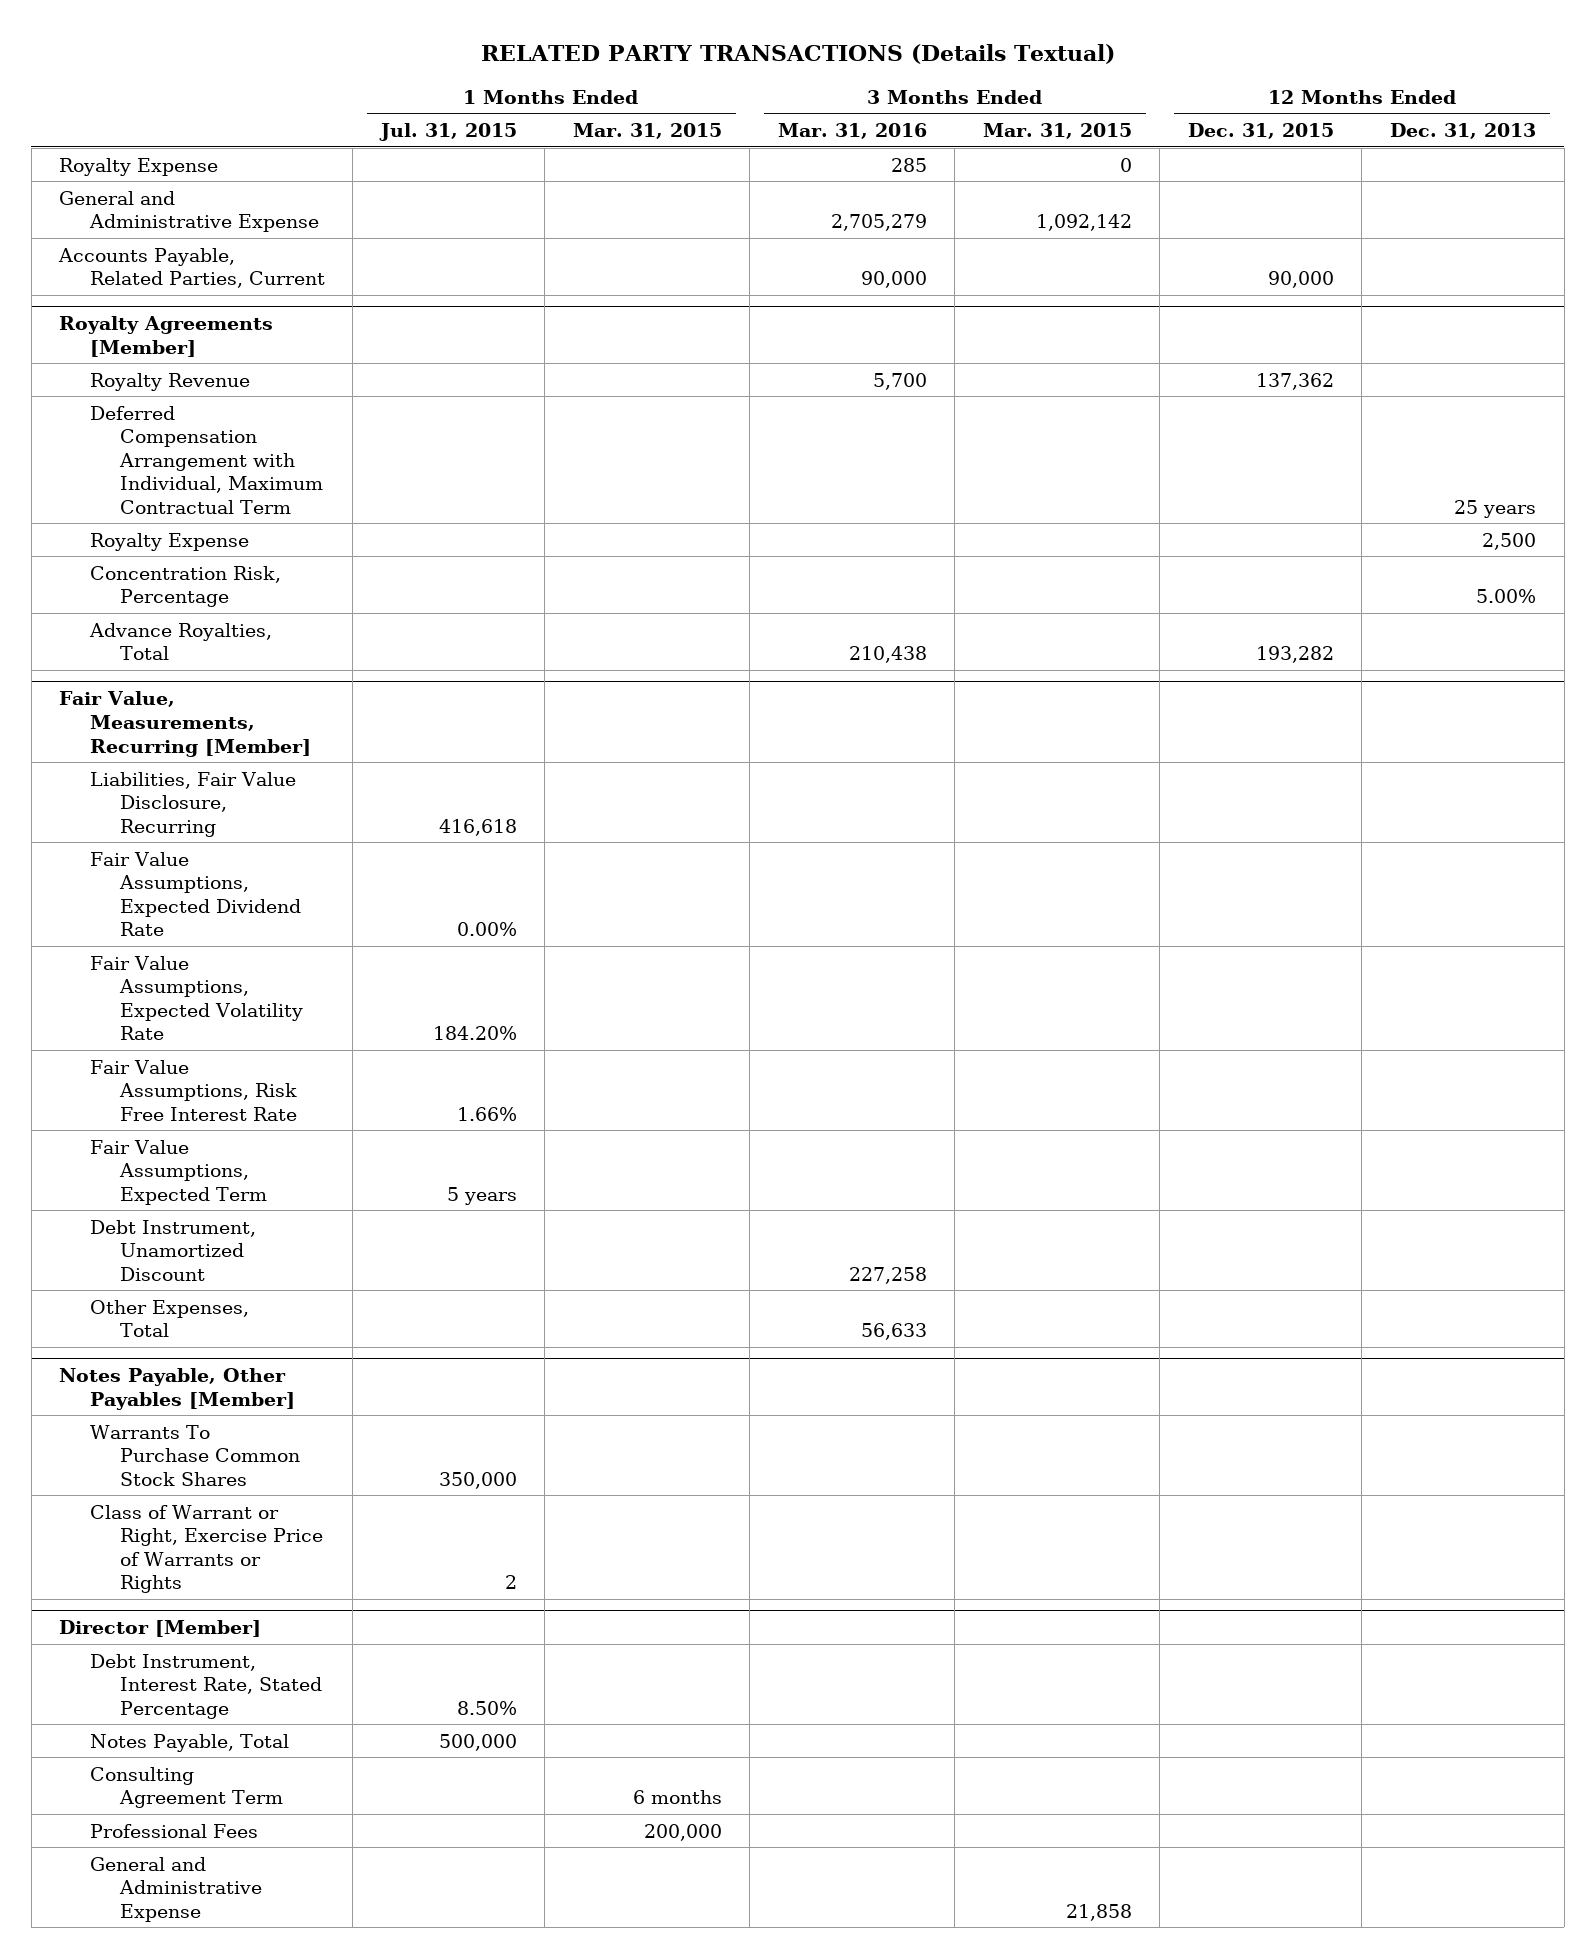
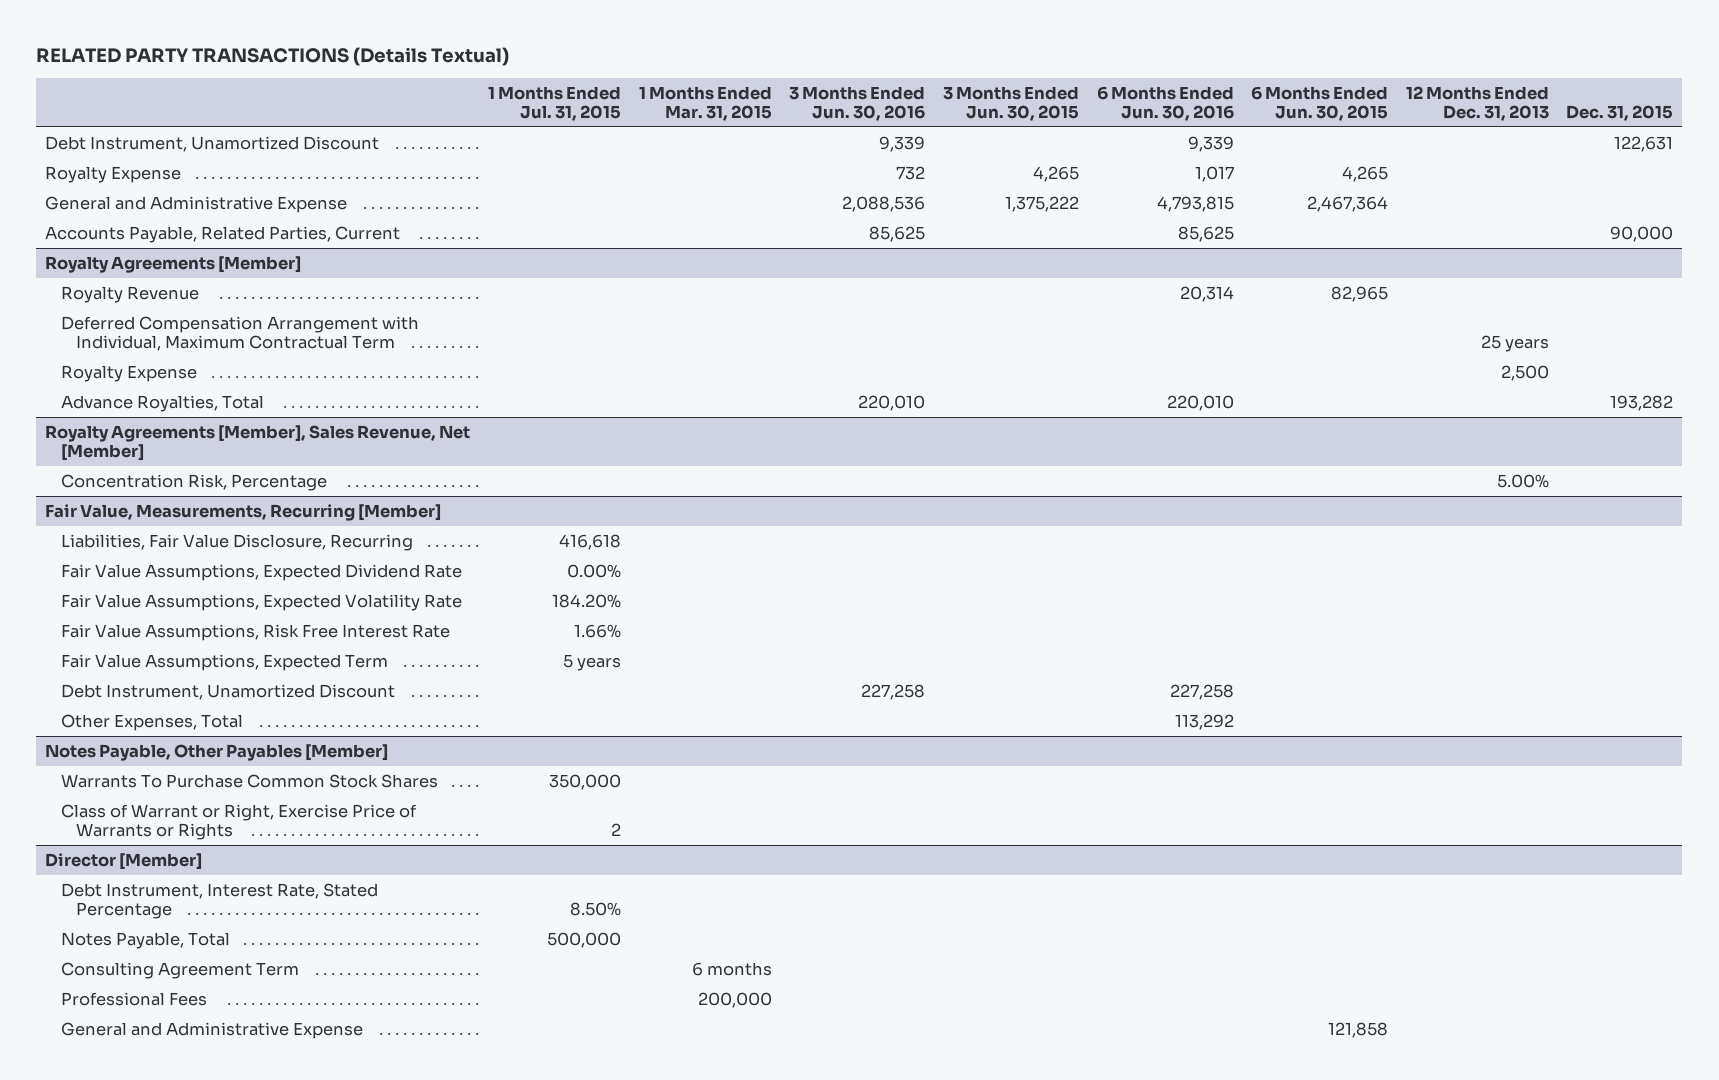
- | 1 Months Ended Jul. 31, 2015 | 1 Months Ended Mar. 31, 2015 | 3 Months Ended Mar. 31, 2016 | 3 Months Ended Mar. 31, 2015 | 12 Months Ended Dec. 31, 2015 | 12 Months Ended Dec. 31, 2013
+ | 1 Months Ended Jul. 31, 2015 | 1 Months Ended Mar. 31, 2015 | 3 Months Ended Jun. 30, 2016 | 3 Months Ended Jun. 30, 2015 | 6 Months Ended Jun. 30, 2016 | 6 Months Ended Jun. 30, 2015 | 12 Months Ended Dec. 31, 2013 | Dec. 31, 2015
+ Debt Instrument, Unamortized Discount | | | 9,339 | | 9,339 | | | 122,631
@ Royalty Agreements [Member]
- Concentration Risk, Percentage | | | | | | 5.00%
+ Royalty Agreements [Member], Sales Revenue, Net [Member]
+ Concentration Risk, Percentage | | | | | | | 5.00% |

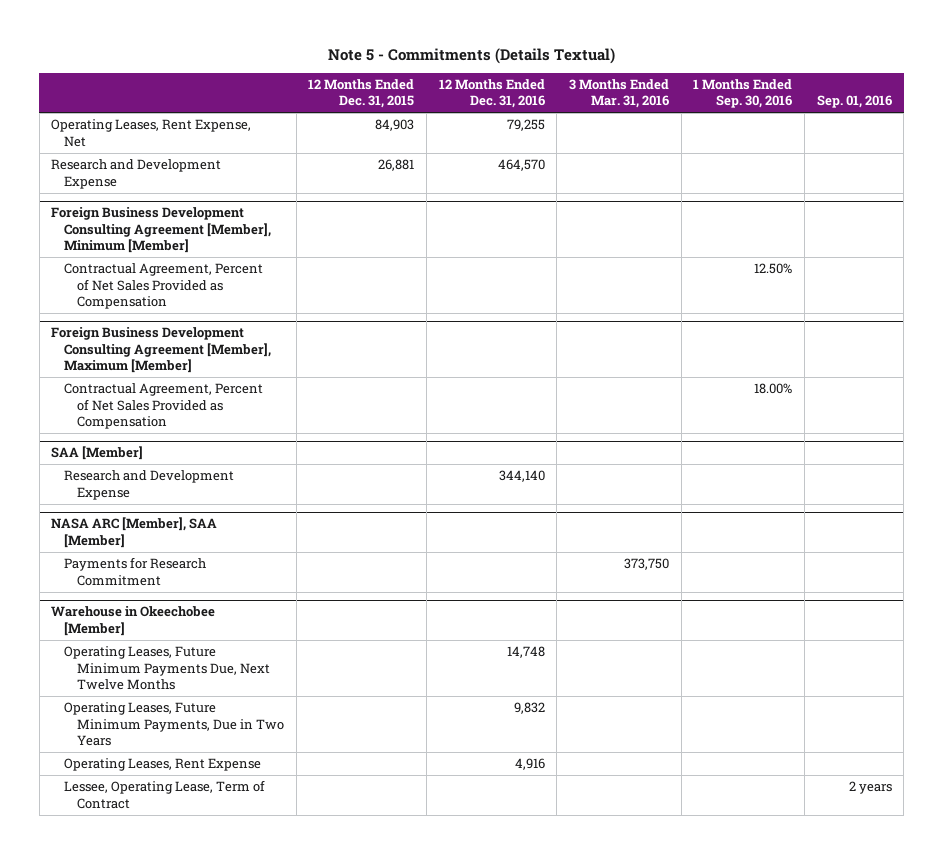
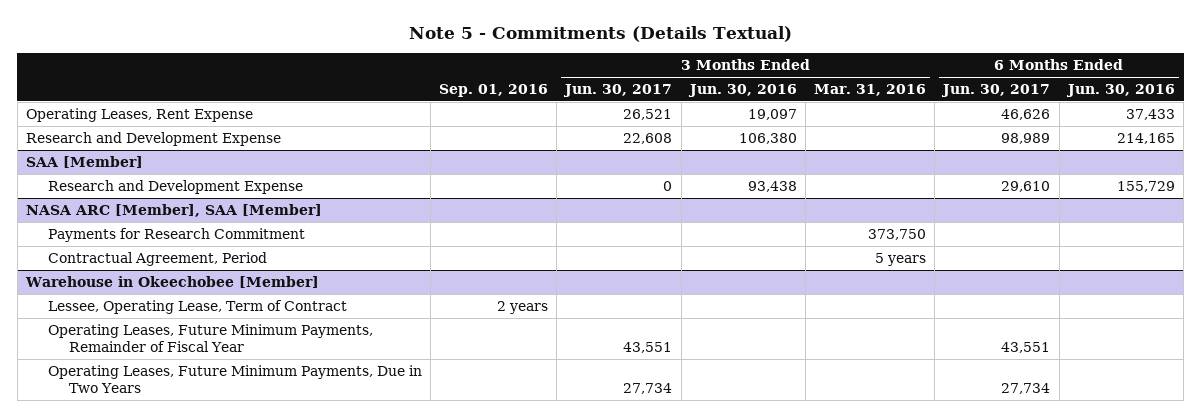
- | 12 Months Ended Dec. 31, 2015 | 12 Months Ended Dec. 31, 2016 | 3 Months Ended Mar. 31, 2016 | 1 Months Ended Sep. 30, 2016 | Sep. 01, 2016
+ | Sep. 01, 2016 | 3 Months Ended Jun. 30, 2017 | 3 Months Ended Jun. 30, 2016 | 3 Months Ended Mar. 31, 2016 | 6 Months Ended Jun. 30, 2017 | 6 Months Ended Jun. 30, 2016
- Operating Leases, Rent Expense, Net | 84,903 | 79,255 | | |
+ Operating Leases, Rent Expense | | 26,521 | 19,097 | | 46,626 | 37,433
- Foreign Business Development Consulting Agreement [Member], Minimum [Member]
- Contractual Agreement, Percent of Net Sales Provided as Compensation | | | | 12.50% |
- Foreign Business Development Consulting Agreement [Member], Maximum [Member]
- Contractual Agreement, Percent of Net Sales Provided as Compensation | | | | 18.00% |
@ NASA ARC [Member], SAA [Member]
+ Contractual Agreement, Period | | | | 5 years | |
@ Warehouse in Okeechobee [Member]
- Operating Leases, Future Minimum Payments Due, Next Twelve Months | | 14,748 | | |
- Operating Leases, Rent Expense | | 4,916 | | |
+ Operating Leases, Future Minimum Payments, Remainder of Fiscal Year | | 43,551 | | | 43,551 |
moved down: Operating Leases, Future Minimum Payments, Due in Two Years | | 27,734 | | | 27,734 |

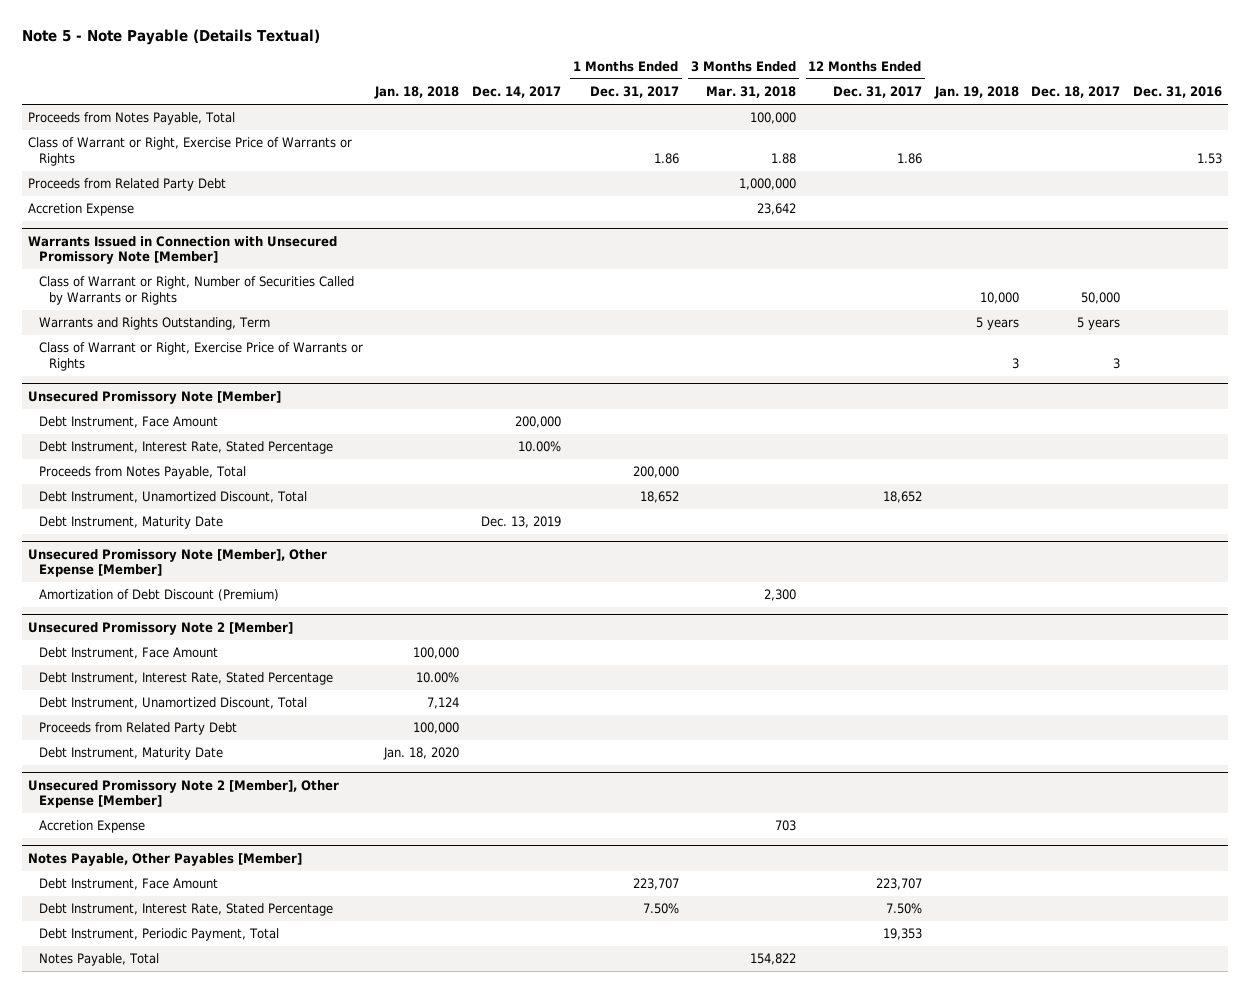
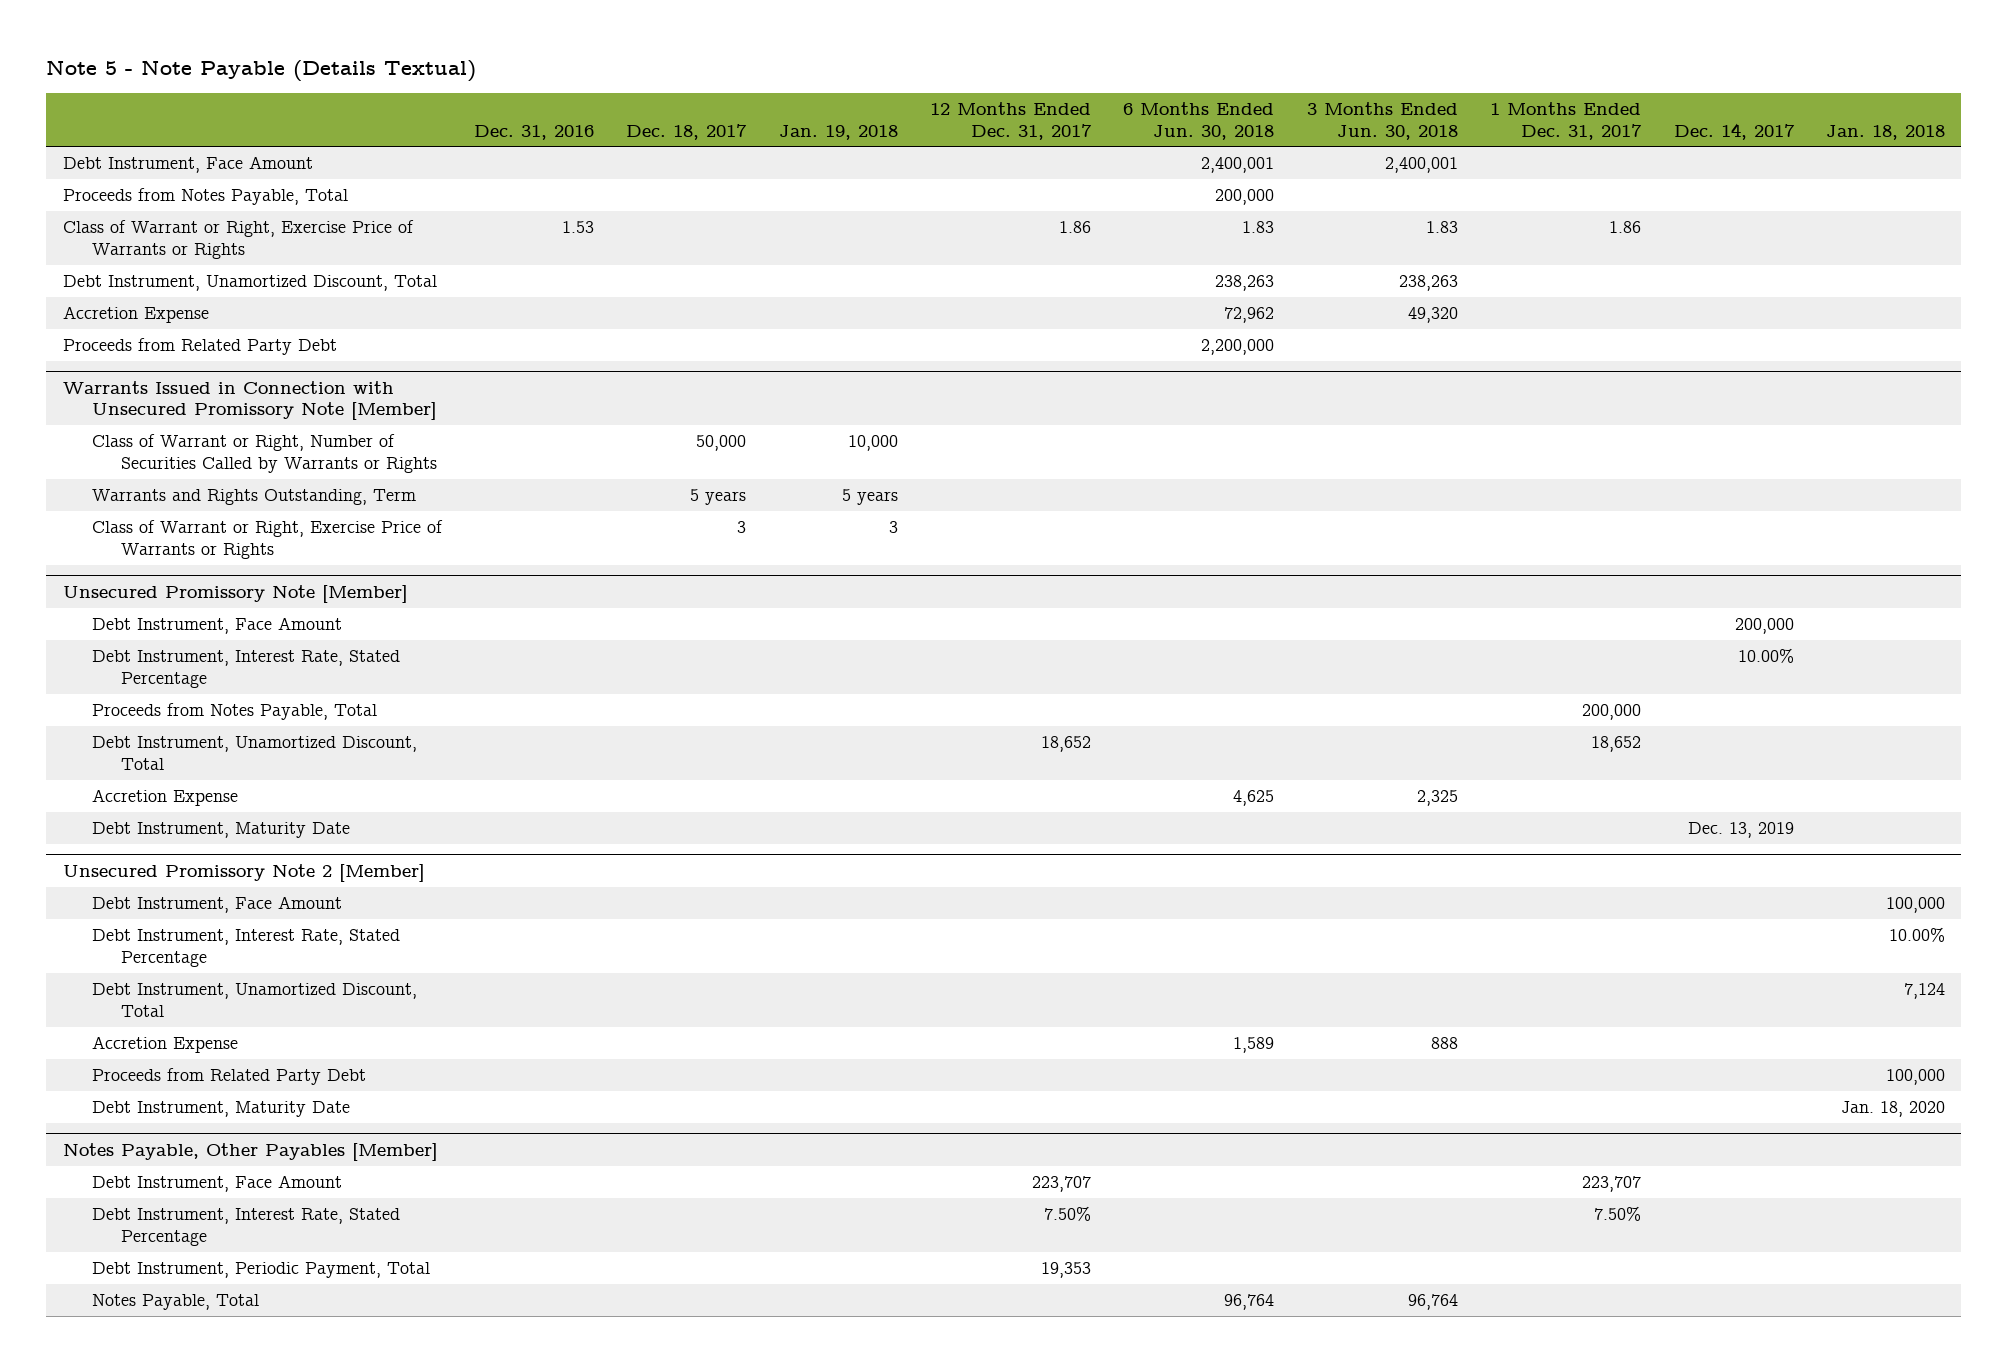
- | Jan. 18, 2018 | Dec. 14, 2017 | 1 Months Ended Dec. 31, 2017 | 3 Months Ended Mar. 31, 2018 | 12 Months Ended Dec. 31, 2017 | Jan. 19, 2018 | Dec. 18, 2017 | Dec. 31, 2016
+ | Dec. 31, 2016 | Dec. 18, 2017 | Jan. 19, 2018 | 12 Months Ended Dec. 31, 2017 | 6 Months Ended Jun. 30, 2018 | 3 Months Ended Jun. 30, 2018 | 1 Months Ended Dec. 31, 2017 | Dec. 14, 2017 | Jan. 18, 2018
+ Debt Instrument, Face Amount | | | | | 2,400,001 | 2,400,001 | | |
+ Debt Instrument, Unamortized Discount, Total | | | | | 238,263 | 238,263 | | |
moved down: Proceeds from Related Party Debt | | | | | 2,200,000 | | | |
@ Unsecured Promissory Note [Member]
+ Accretion Expense | | | | | 4,625 | 2,325 | | |
- Unsecured Promissory Note [Member], Other Expense [Member]
- Amortization of Debt Discount (Premium) | | | | 2,300 | | | |
@ Unsecured Promissory Note 2 [Member]
+ Accretion Expense | | | | | 1,589 | 888 | | |
- Unsecured Promissory Note 2 [Member], Other Expense [Member]
- Accretion Expense | | | | 703 | | | |

